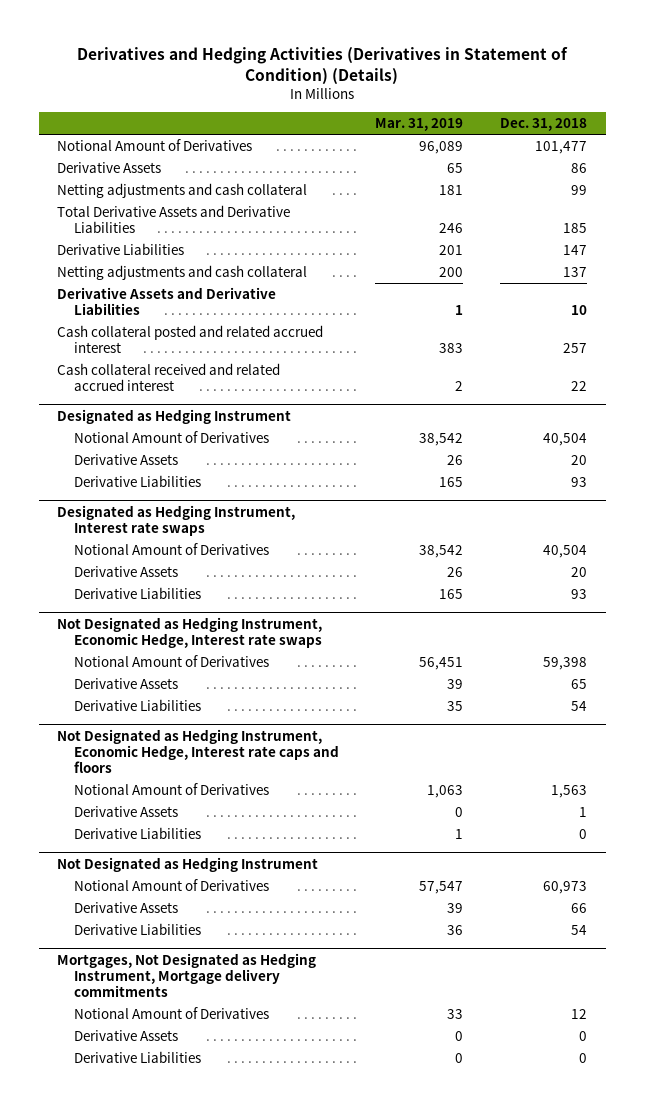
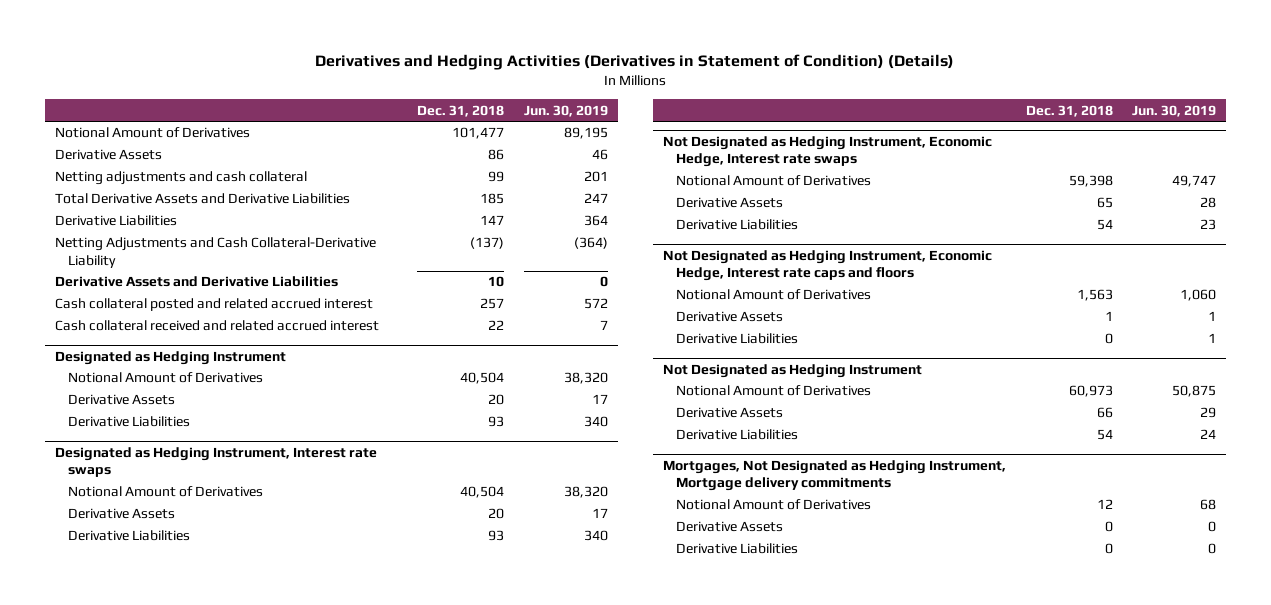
- | Mar. 31, 2019 | Dec. 31, 2018
+ | Dec. 31, 2018 | Jun. 30, 2019
- Netting adjustments and cash collateral | 200 | 137
+ Netting Adjustments and Cash Collateral-Derivative Liability | (137) | (364)

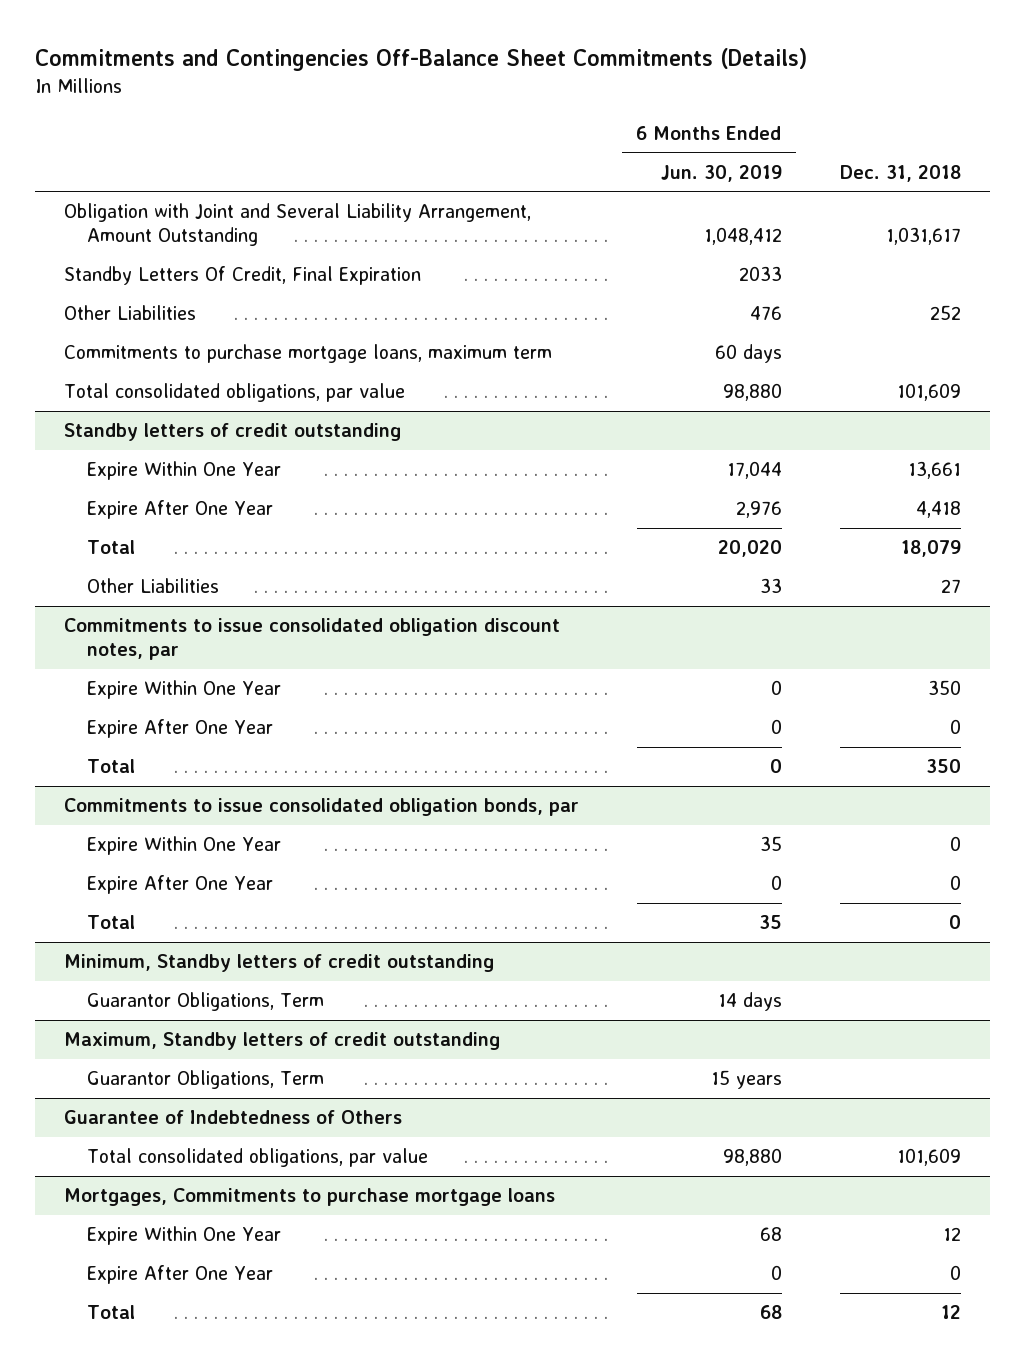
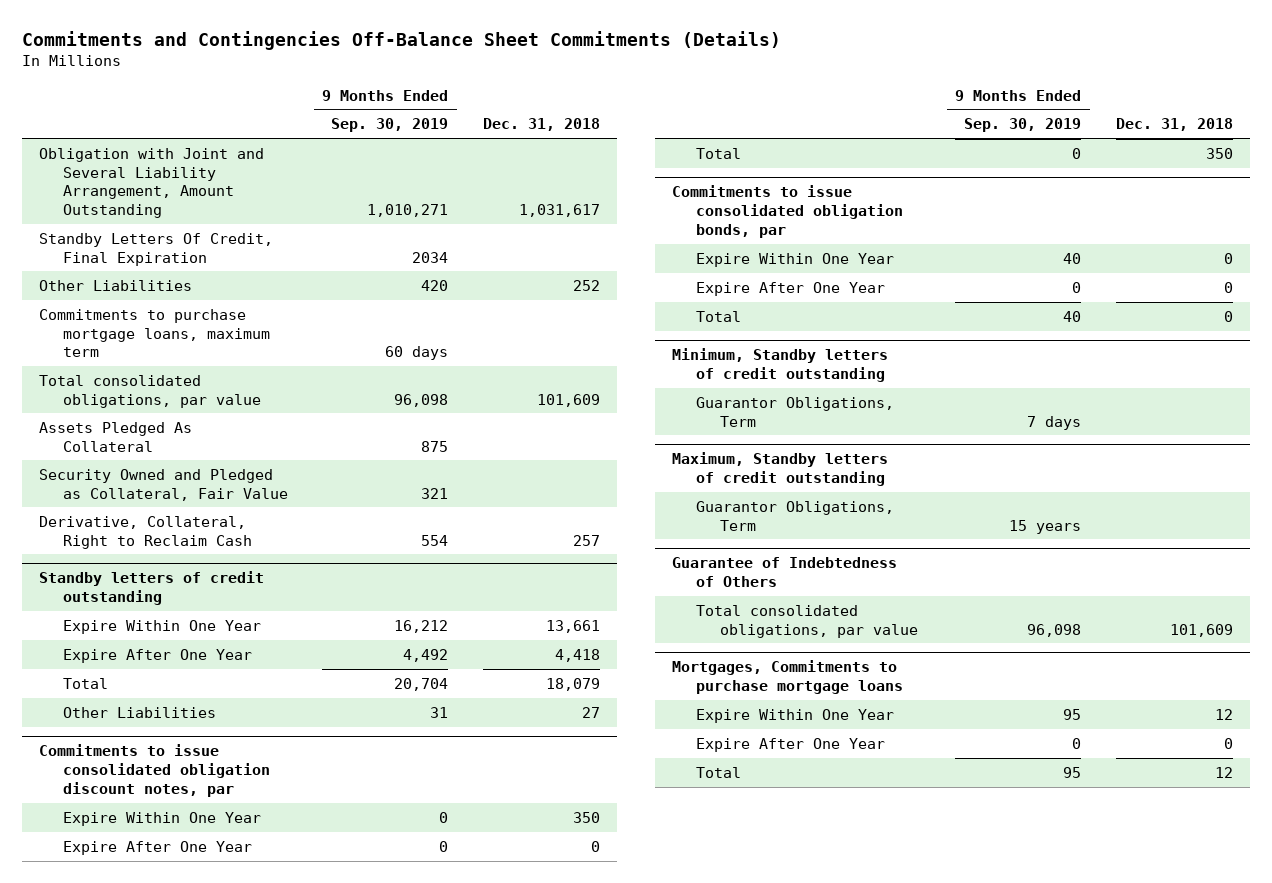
- | 6 Months Ended Jun. 30, 2019 | Dec. 31, 2018
+ | 9 Months Ended Sep. 30, 2019 | Dec. 31, 2018
+ Assets Pledged As Collateral | 875 |
+ Security Owned and Pledged as Collateral, Fair Value | 321 |
+ Derivative, Collateral, Right to Reclaim Cash | 554 | 257

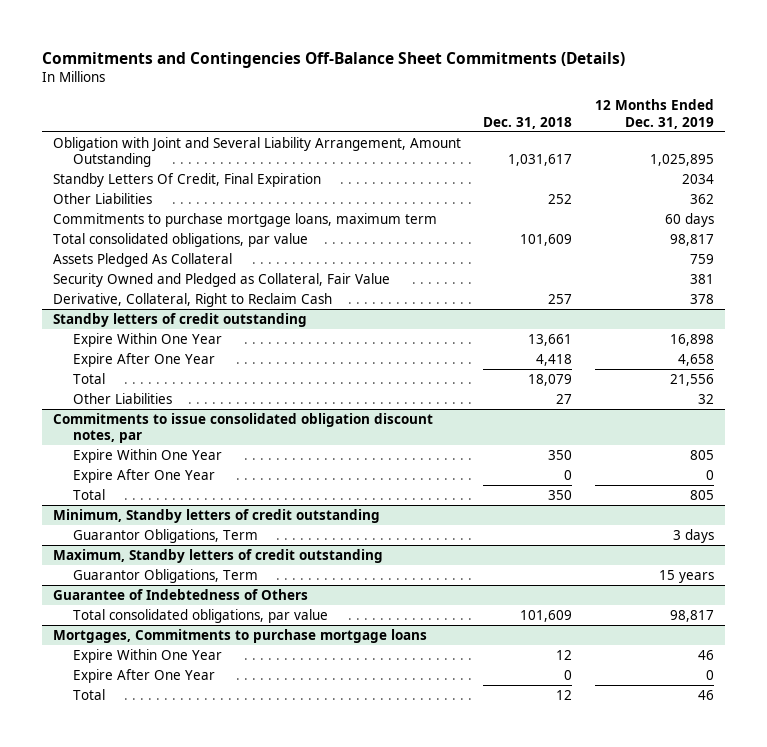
- | 9 Months Ended Sep. 30, 2019 | Dec. 31, 2018
+ | Dec. 31, 2018 | 12 Months Ended Dec. 31, 2019
- Commitments to issue consolidated obligation bonds, par
- Expire Within One Year | 40 | 0
- Expire After One Year | 0 | 0
- Total | 40 | 0

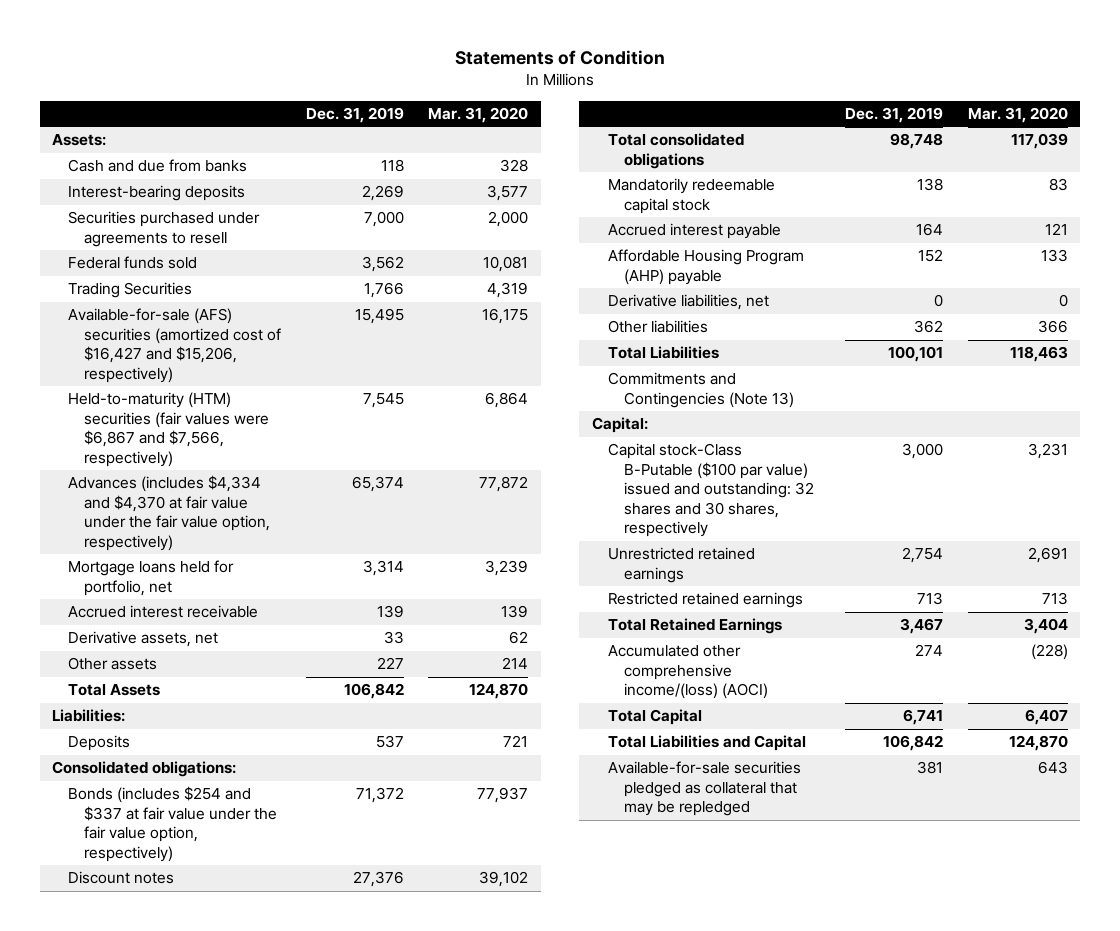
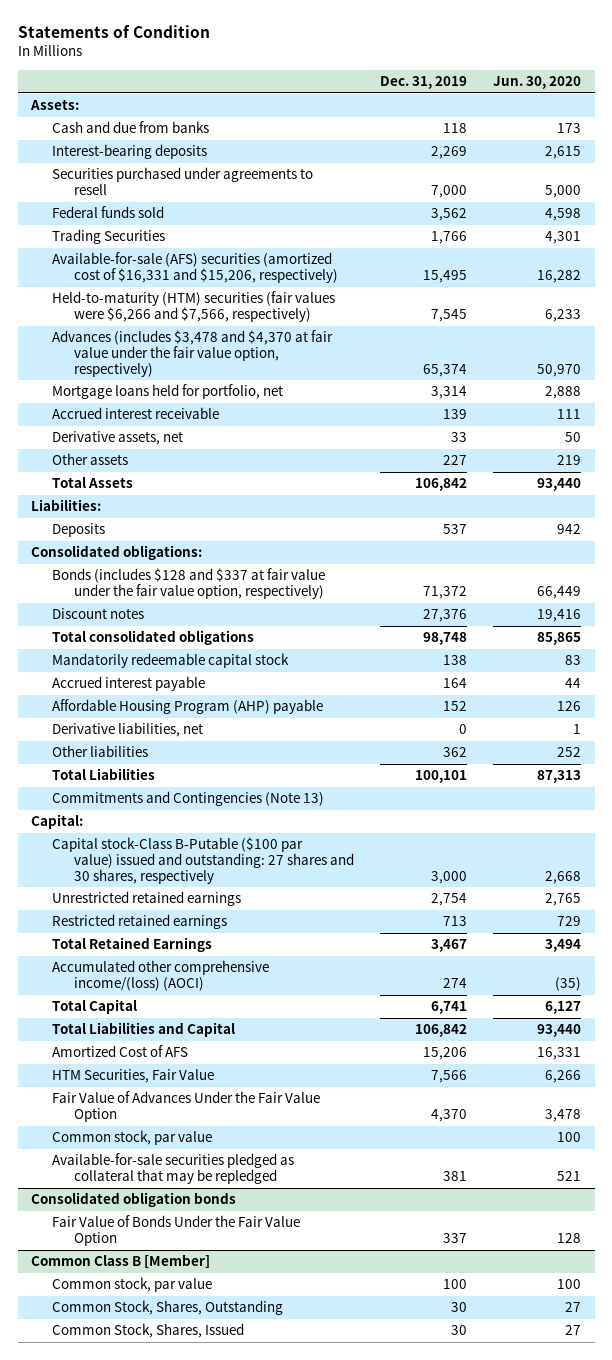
- | Dec. 31, 2019 | Mar. 31, 2020
+ | Dec. 31, 2019 | Jun. 30, 2020
- Available-for-sale (AFS) securities (amortized cost of $16,427 and $15,206, respectively) | 15,495 | 16,175
- Held-to-maturity (HTM) securities (fair values were $6,867 and $7,566, respectively) | 7,545 | 6,864
- Advances (includes $4,334 and $4,370 at fair value under the fair value option, respectively) | 65,374 | 77,872
+ Available-for-sale (AFS) securities (amortized cost of $16,331 and $15,206, respectively) | 15,495 | 16,282
+ Held-to-maturity (HTM) securities (fair values were $6,266 and $7,566, respectively) | 7,545 | 6,233
+ Advances (includes $3,478 and $4,370 at fair value under the fair value option, respectively) | 65,374 | 50,970
- Bonds (includes $254 and $337 at fair value under the fair value option, respectively) | 71,372 | 77,937
+ Bonds (includes $128 and $337 at fair value under the fair value option, respectively) | 71,372 | 66,449
- Capital stock-Class B-Putable ($100 par value) issued and outstanding: 32 shares and 30 shares, respectively | 3,000 | 3,231
+ Capital stock-Class B-Putable ($100 par value) issued and outstanding: 27 shares and 30 shares, respectively | 3,000 | 2,668
+ Amortized Cost of AFS | 15,206 | 16,331
+ HTM Securities, Fair Value | 7,566 | 6,266
+ Fair Value of Advances Under the Fair Value Option | 4,370 | 3,478
+ Common stock, par value | | 100
+ Consolidated obligation bonds
+ Fair Value of Bonds Under the Fair Value Option | 337 | 128
+ Common Class B [Member]
+ Common stock, par value | 100 | 100
+ Common Stock, Shares, Outstanding | 30 | 27
+ Common Stock, Shares, Issued | 30 | 27

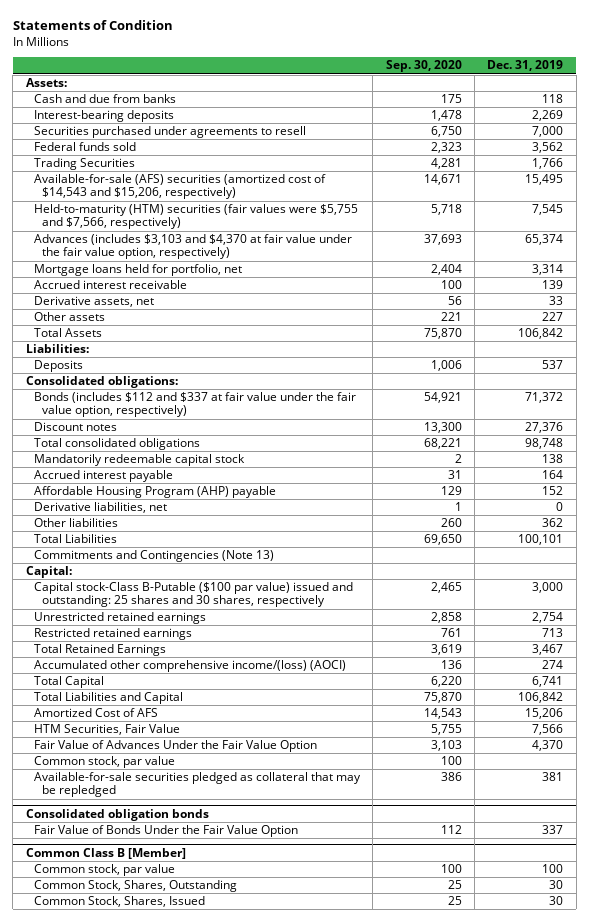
- | Dec. 31, 2019 | Jun. 30, 2020
+ | Sep. 30, 2020 | Dec. 31, 2019
- Available-for-sale (AFS) securities (amortized cost of $16,331 and $15,206, respectively) | 15,495 | 16,282
- Held-to-maturity (HTM) securities (fair values were $6,266 and $7,566, respectively) | 7,545 | 6,233
- Advances (includes $3,478 and $4,370 at fair value under the fair value option, respectively) | 65,374 | 50,970
+ Available-for-sale (AFS) securities (amortized cost of $14,543 and $15,206, respectively) | 14,671 | 15,495
+ Held-to-maturity (HTM) securities (fair values were $5,755 and $7,566, respectively) | 5,718 | 7,545
+ Advances (includes $3,103 and $4,370 at fair value under the fair value option, respectively) | 37,693 | 65,374
- Bonds (includes $128 and $337 at fair value under the fair value option, respectively) | 71,372 | 66,449
+ Bonds (includes $112 and $337 at fair value under the fair value option, respectively) | 54,921 | 71,372
- Capital stock-Class B-Putable ($100 par value) issued and outstanding: 27 shares and 30 shares, respectively | 3,000 | 2,668
+ Capital stock-Class B-Putable ($100 par value) issued and outstanding: 25 shares and 30 shares, respectively | 2,465 | 3,000

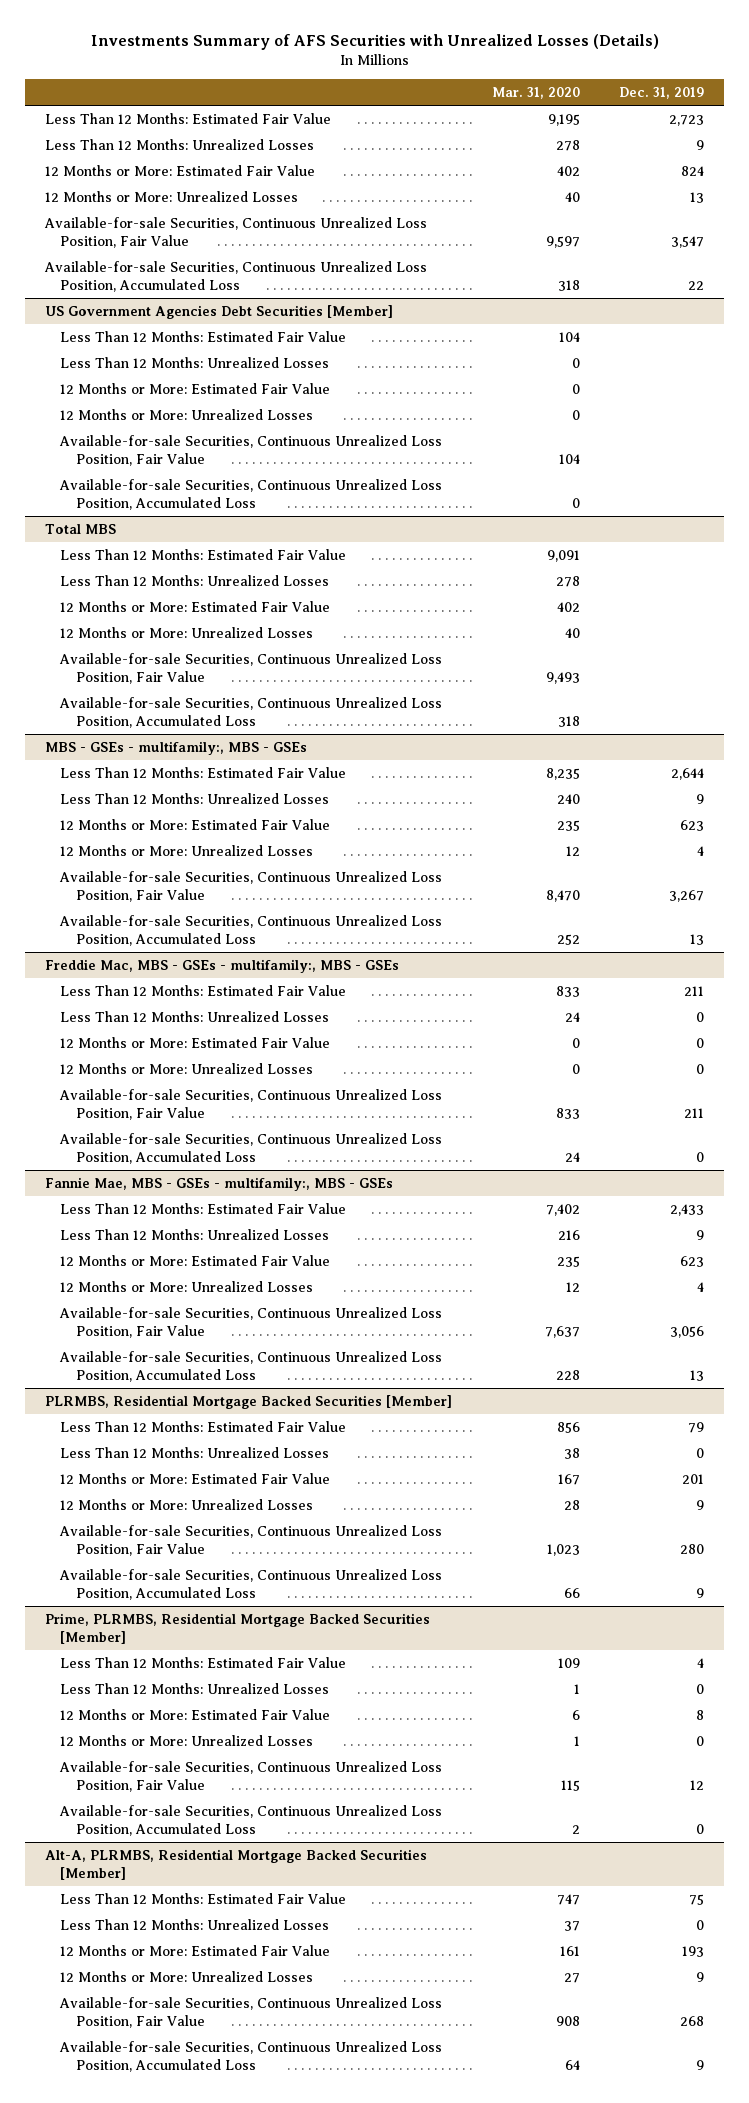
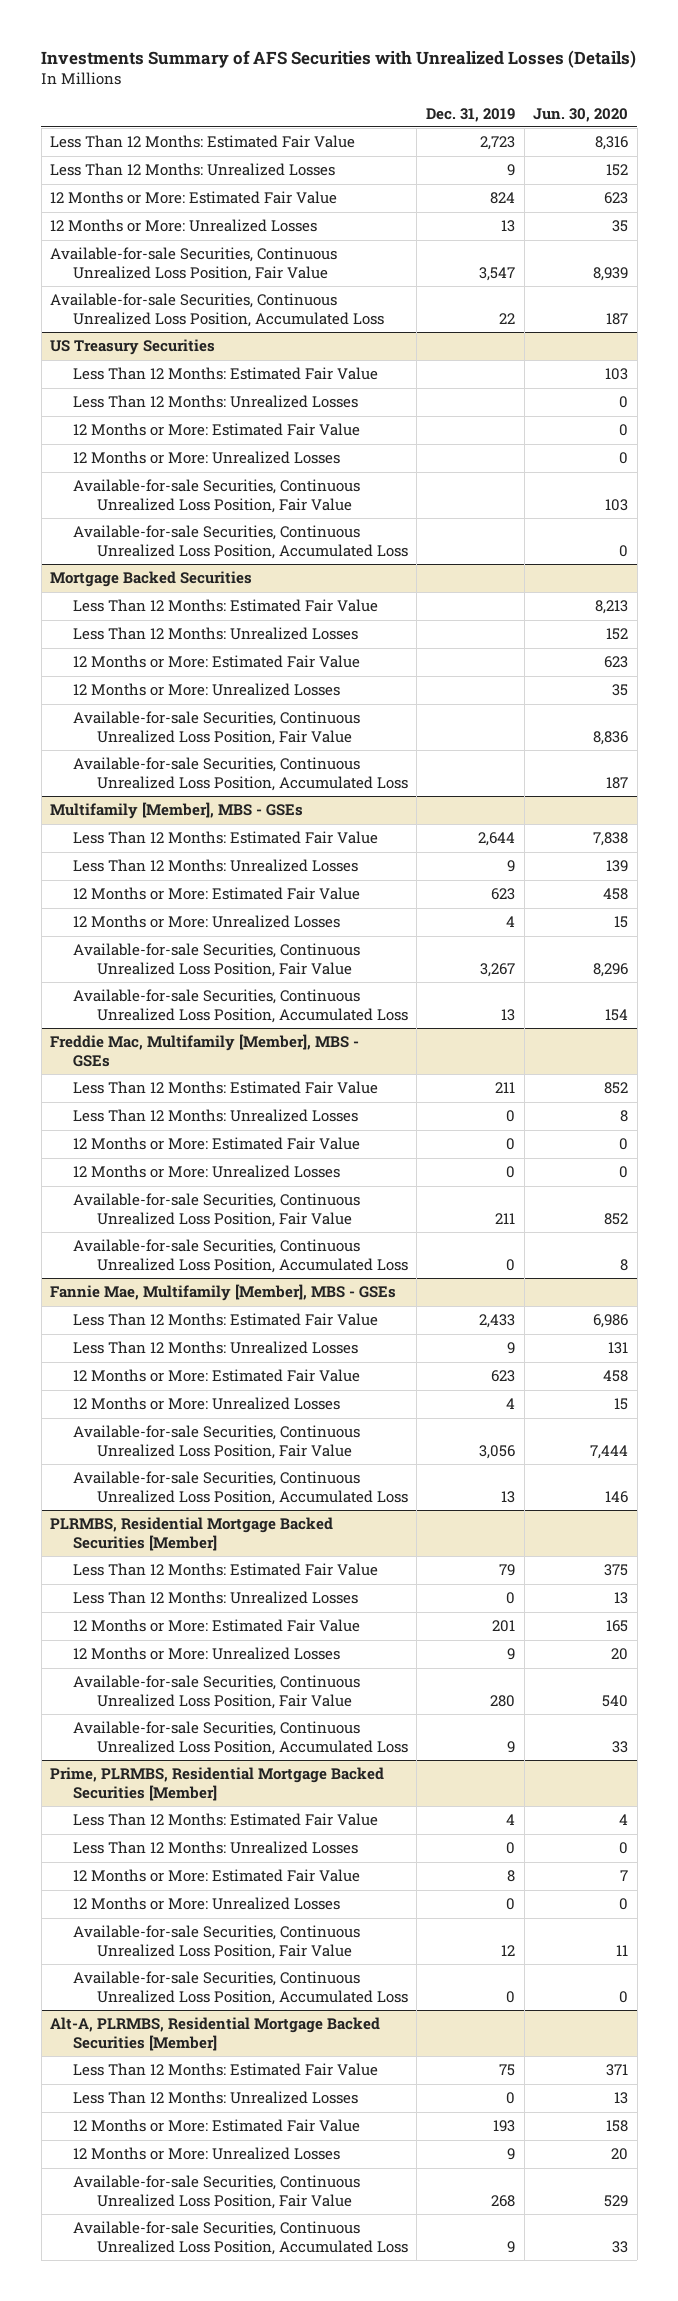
- | Mar. 31, 2020 | Dec. 31, 2019
+ | Dec. 31, 2019 | Jun. 30, 2020
- US Government Agencies Debt Securities [Member]
+ US Treasury Securities
- Total MBS
+ Mortgage Backed Securities
- MBS - GSEs - multifamily:, MBS - GSEs
+ Multifamily [Member], MBS - GSEs
- Freddie Mac, MBS - GSEs - multifamily:, MBS - GSEs
+ Freddie Mac, Multifamily [Member], MBS - GSEs
- Fannie Mae, MBS - GSEs - multifamily:, MBS - GSEs
+ Fannie Mae, Multifamily [Member], MBS - GSEs

